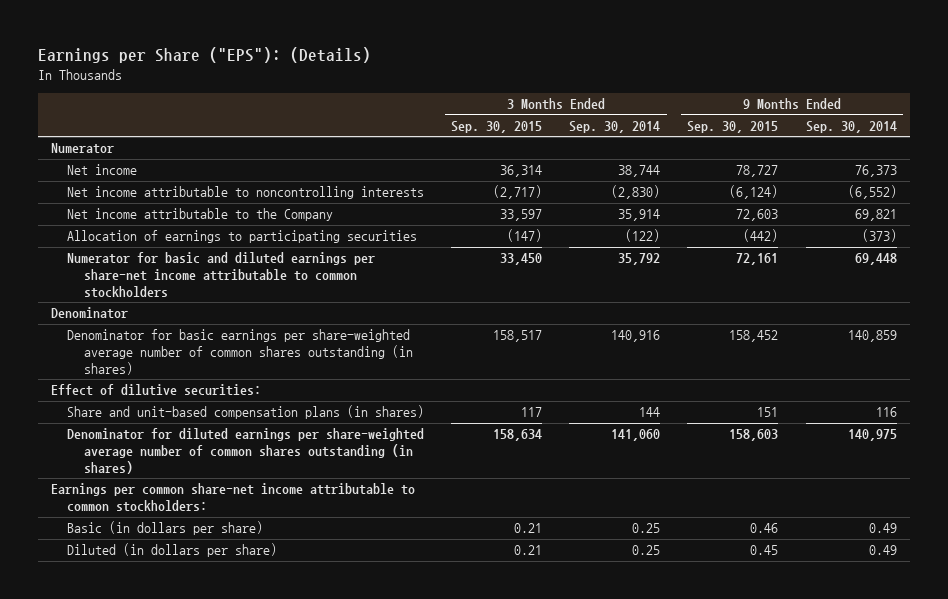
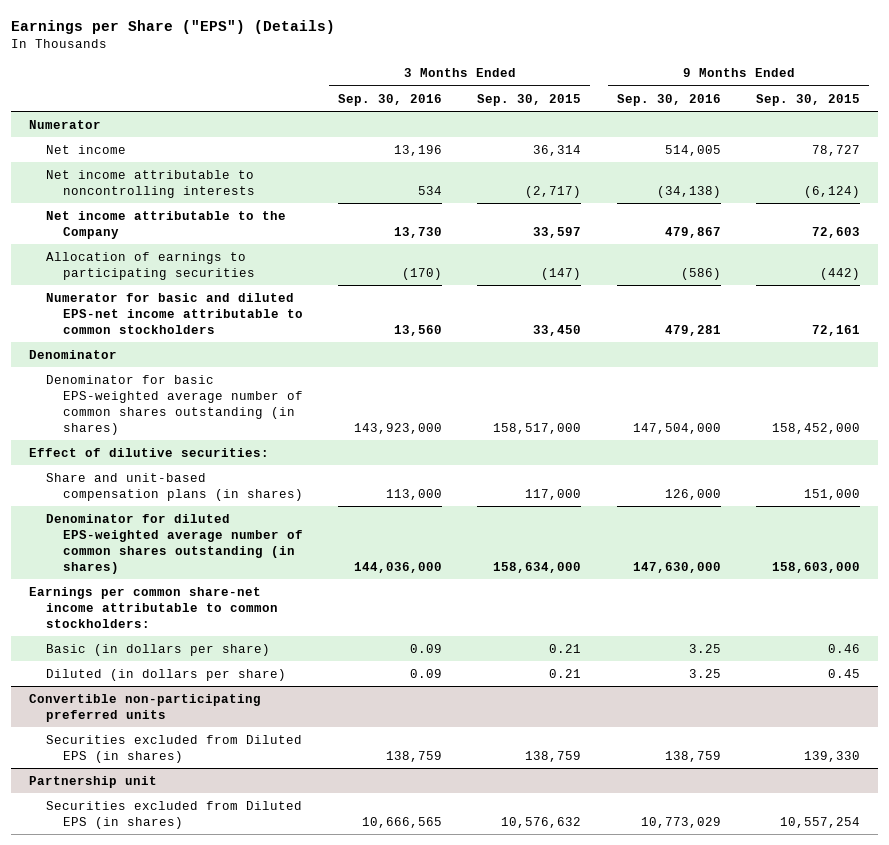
- Earnings per Share ("EPS"): (Details)
+ Earnings per Share ("EPS") (Details)
- | 3 Months Ended Sep. 30, 2015 | 3 Months Ended Sep. 30, 2014 | 9 Months Ended Sep. 30, 2015 | 9 Months Ended Sep. 30, 2014
+ | 3 Months Ended Sep. 30, 2016 | 3 Months Ended Sep. 30, 2015 | 9 Months Ended Sep. 30, 2016 | 9 Months Ended Sep. 30, 2015
- Numerator for basic and diluted earnings per share-net income attributable to common stockholders | 33,450 | 35,792 | 72,161 | 69,448
+ Numerator for basic and diluted EPS-net income attributable to common stockholders | 13,560 | 33,450 | 479,281 | 72,161
- Denominator for basic earnings per share-weighted average number of common shares outstanding (in shares) | 158,517 | 140,916 | 158,452 | 140,859
+ Denominator for basic EPS-weighted average number of common shares outstanding (in shares) | 143,923,000 | 158,517,000 | 147,504,000 | 158,452,000
- Share and unit-based compensation plans (in shares) | 117 | 144 | 151 | 116
- Denominator for diluted earnings per share-weighted average number of common shares outstanding (in shares) | 158,634 | 141,060 | 158,603 | 140,975
+ Share and unit-based compensation plans (in shares) | 113,000 | 117,000 | 126,000 | 151,000
+ Denominator for diluted EPS-weighted average number of common shares outstanding (in shares) | 144,036,000 | 158,634,000 | 147,630,000 | 158,603,000
+ Convertible non-participating preferred units
+ Securities excluded from Diluted EPS (in shares) | 138,759 | 138,759 | 138,759 | 139,330
+ Partnership unit
+ Securities excluded from Diluted EPS (in shares) | 10,666,565 | 10,576,632 | 10,773,029 | 10,557,254

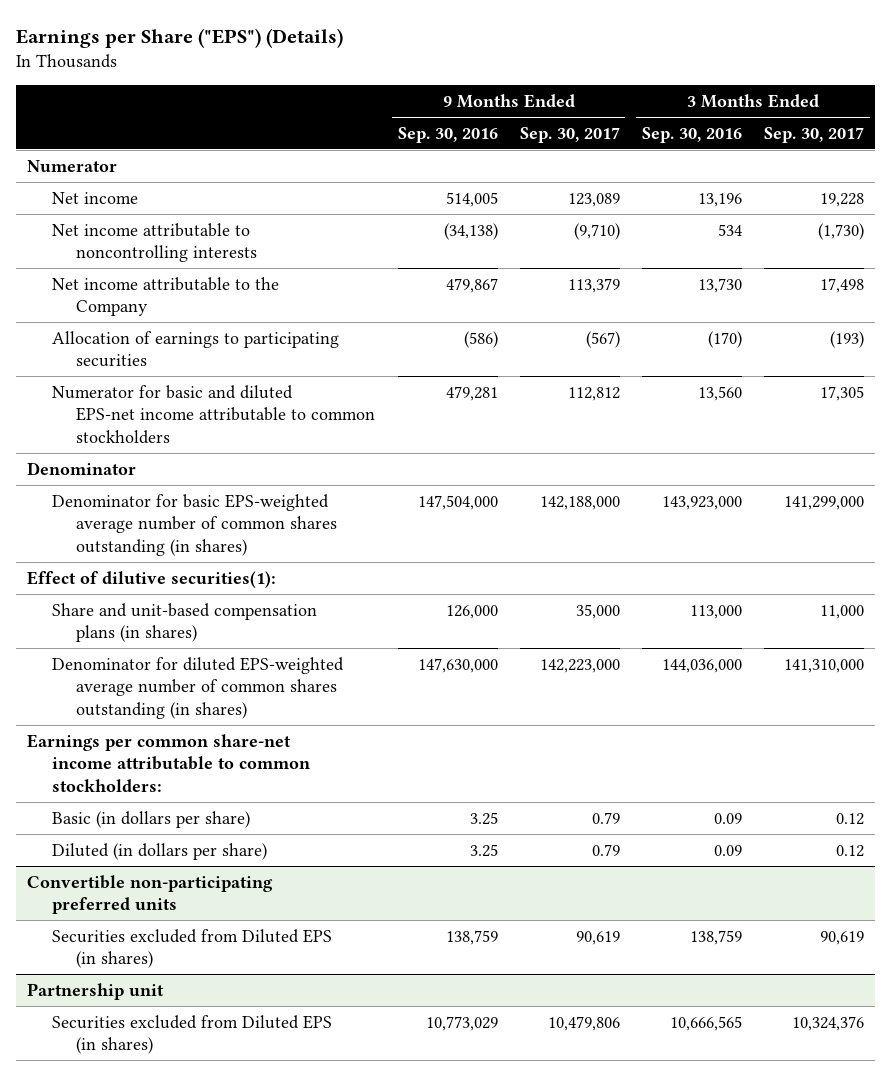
- | 3 Months Ended Sep. 30, 2016 | 3 Months Ended Sep. 30, 2015 | 9 Months Ended Sep. 30, 2016 | 9 Months Ended Sep. 30, 2015
+ | 9 Months Ended Sep. 30, 2016 | 9 Months Ended Sep. 30, 2017 | 3 Months Ended Sep. 30, 2016 | 3 Months Ended Sep. 30, 2017
- Effect of dilutive securities:
+ Effect of dilutive securities(1):

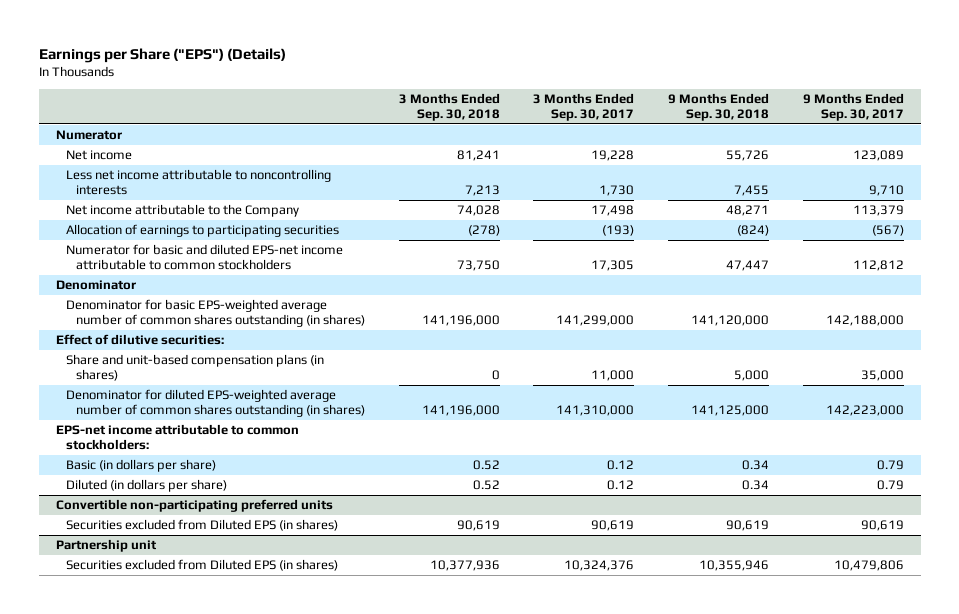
- | 9 Months Ended Sep. 30, 2016 | 9 Months Ended Sep. 30, 2017 | 3 Months Ended Sep. 30, 2016 | 3 Months Ended Sep. 30, 2017
+ | 3 Months Ended Sep. 30, 2018 | 3 Months Ended Sep. 30, 2017 | 9 Months Ended Sep. 30, 2018 | 9 Months Ended Sep. 30, 2017
- Net income attributable to noncontrolling interests | (34,138) | (9,710) | 534 | (1,730)
+ Less net income attributable to noncontrolling interests | 7,213 | 1,730 | 7,455 | 9,710
- Effect of dilutive securities(1):
+ Effect of dilutive securities:
- Earnings per common share-net income attributable to common stockholders:
+ EPS-net income attributable to common stockholders:

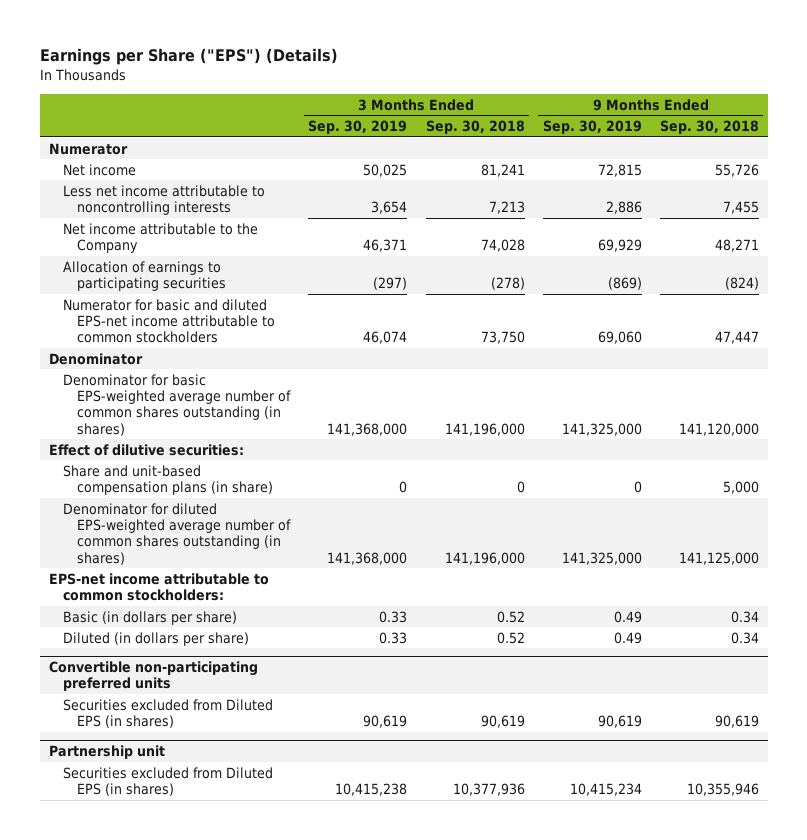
- | 3 Months Ended Sep. 30, 2018 | 3 Months Ended Sep. 30, 2017 | 9 Months Ended Sep. 30, 2018 | 9 Months Ended Sep. 30, 2017
+ | 3 Months Ended Sep. 30, 2019 | 3 Months Ended Sep. 30, 2018 | 9 Months Ended Sep. 30, 2019 | 9 Months Ended Sep. 30, 2018
- Share and unit-based compensation plans (in shares) | 0 | 11,000 | 5,000 | 35,000
+ Share and unit-based compensation plans (in share) | 0 | 0 | 0 | 5,000

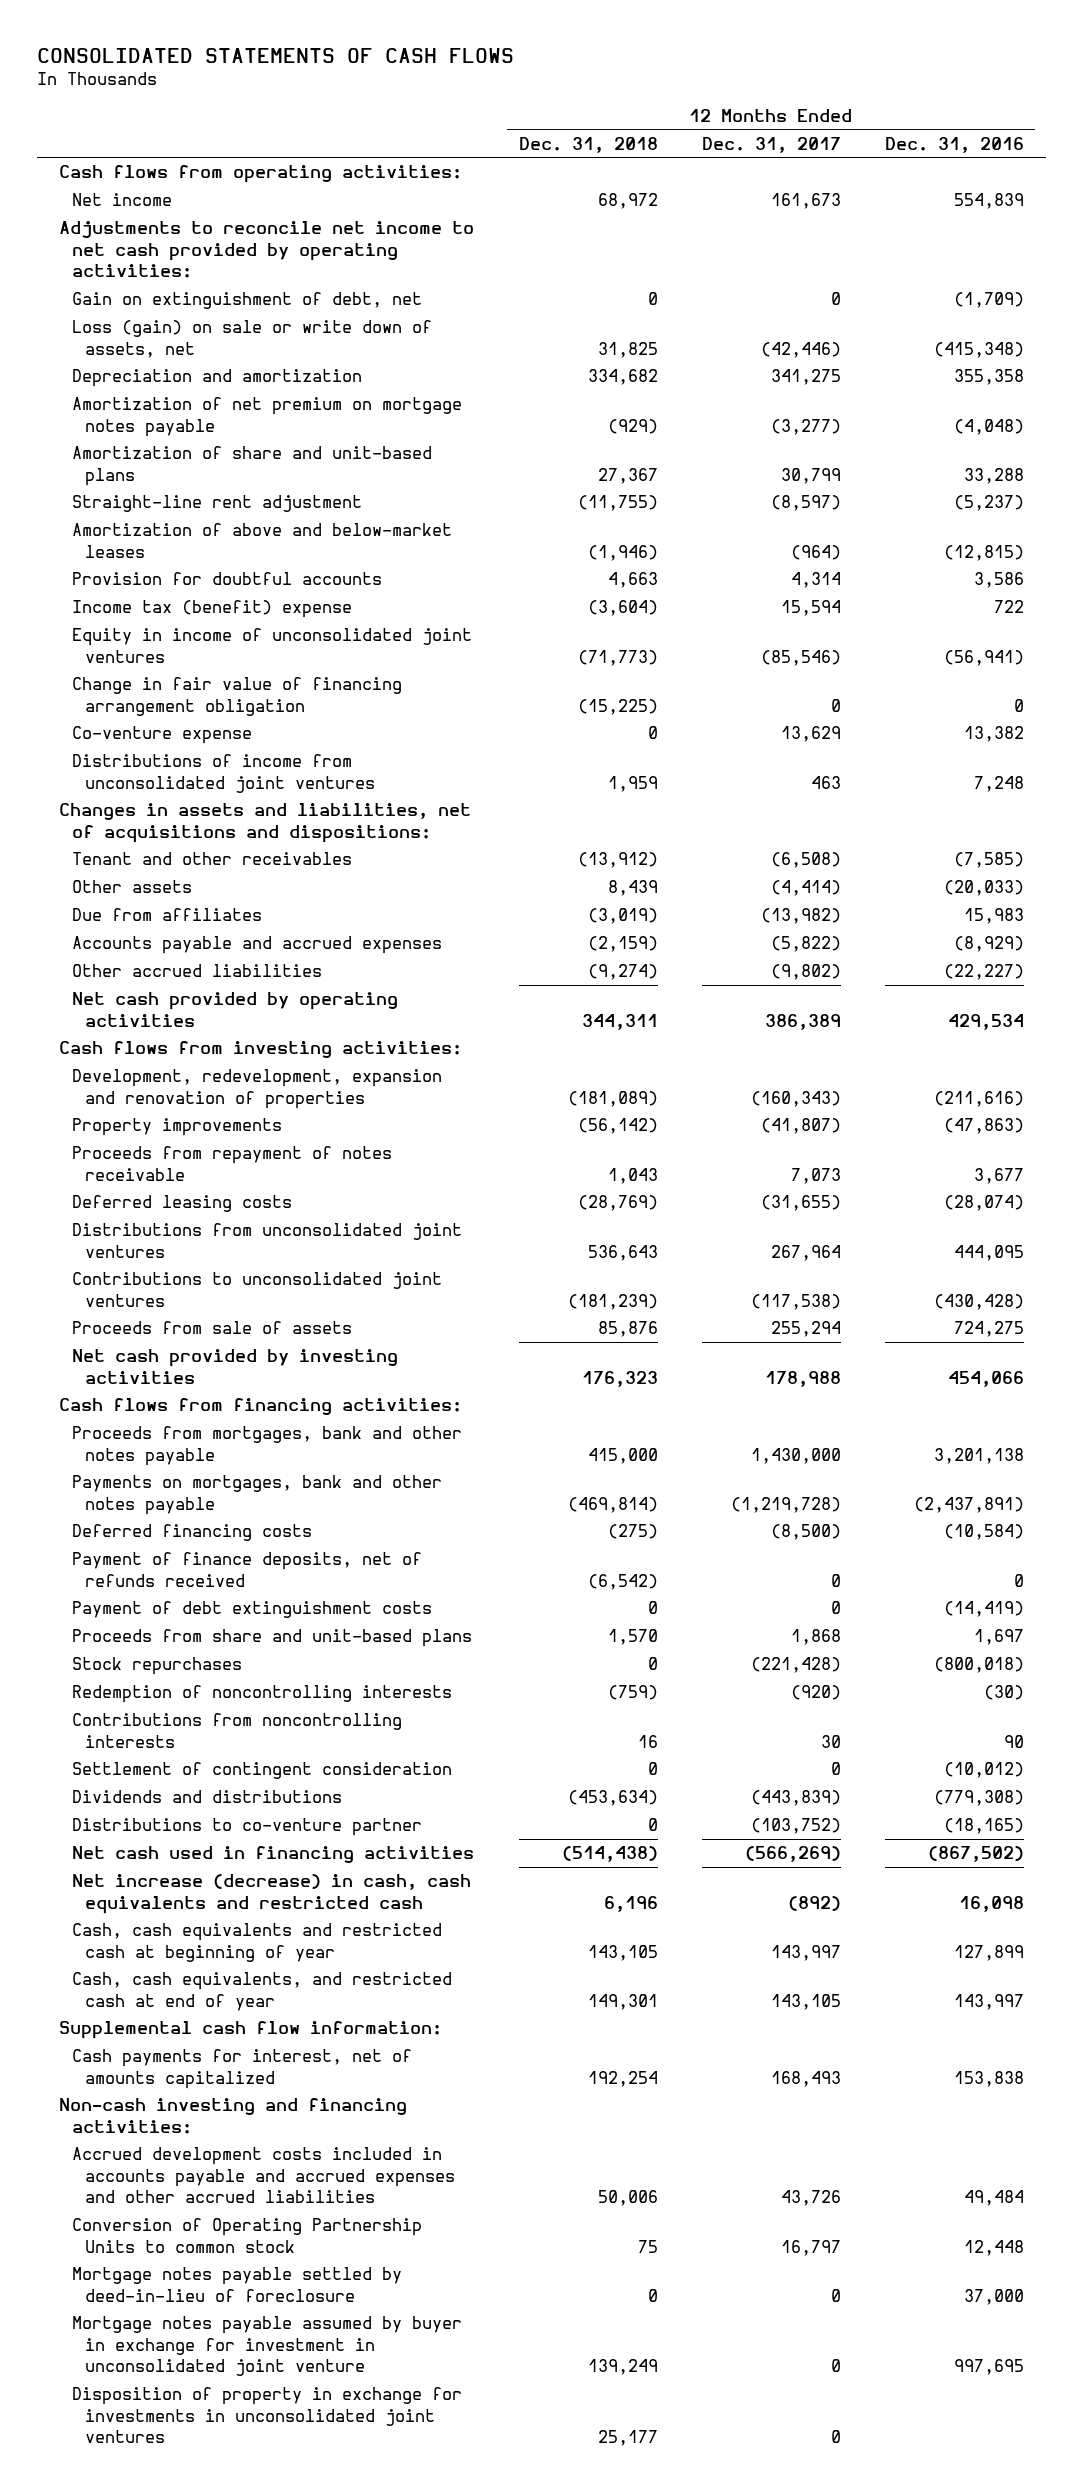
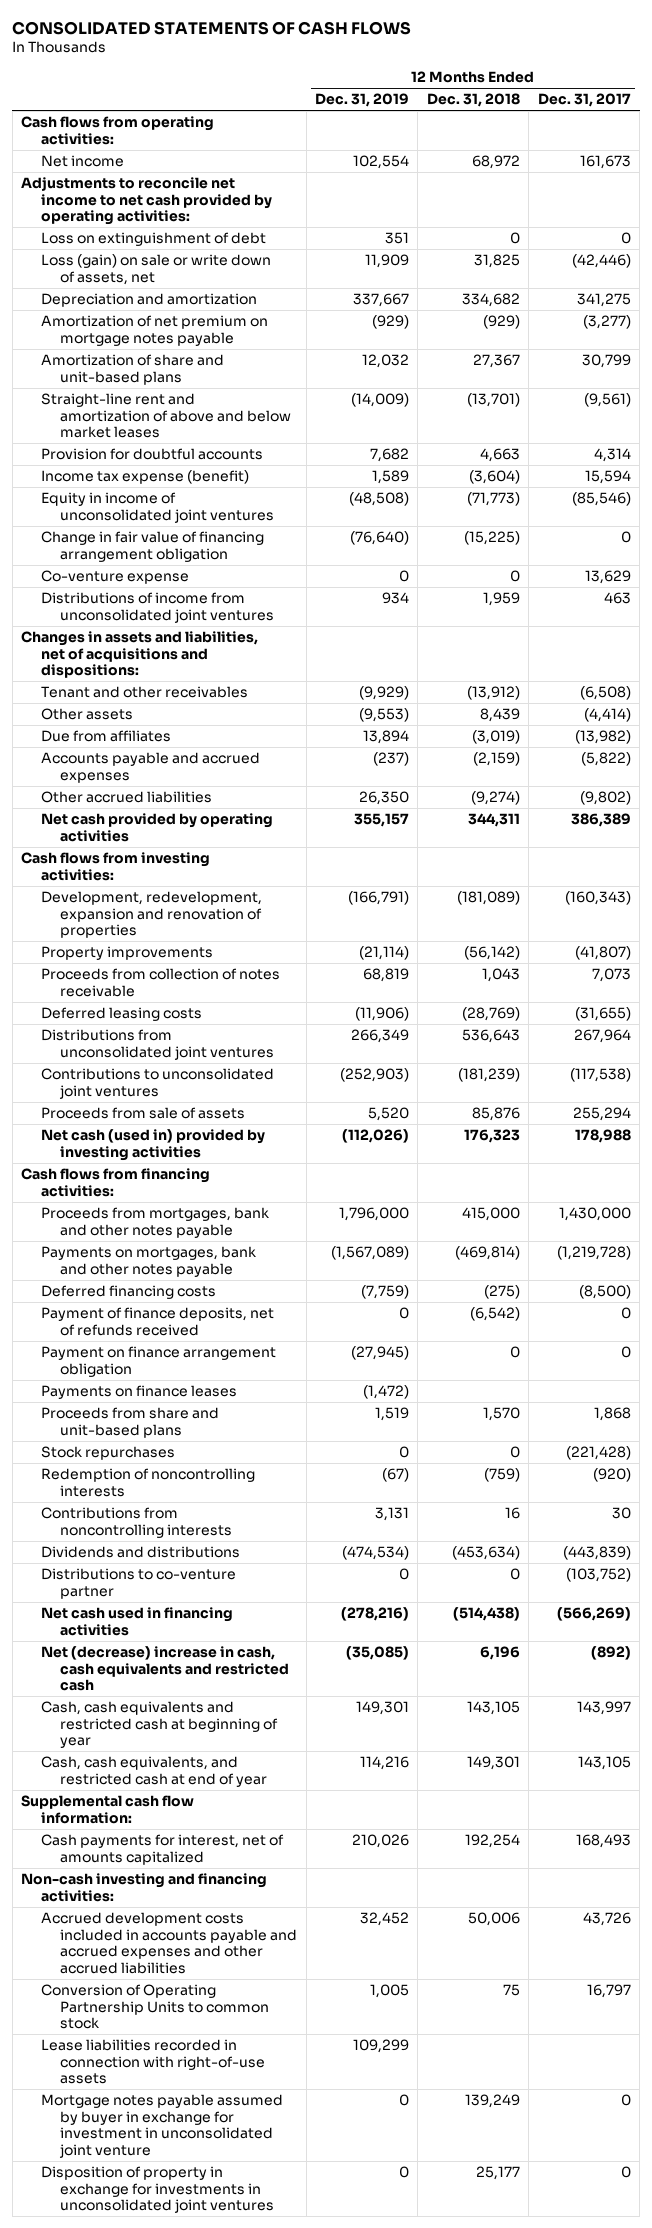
- | 12 Months Ended Dec. 31, 2018 | 12 Months Ended Dec. 31, 2017 | 12 Months Ended Dec. 31, 2016
+ | 12 Months Ended Dec. 31, 2019 | 12 Months Ended Dec. 31, 2018 | 12 Months Ended Dec. 31, 2017
- Gain on extinguishment of debt, net | 0 | 0 | (1,709)
+ Loss on extinguishment of debt | 351 | 0 | 0
- Straight-line rent adjustment | (11,755) | (8,597) | (5,237)
- Amortization of above and below-market leases | (1,946) | (964) | (12,815)
+ Straight-line rent and amortization of above and below market leases | (14,009) | (13,701) | (9,561)
- Income tax (benefit) expense | (3,604) | 15,594 | 722
+ Income tax expense (benefit) | 1,589 | (3,604) | 15,594
- Proceeds from repayment of notes receivable | 1,043 | 7,073 | 3,677
+ Proceeds from collection of notes receivable | 68,819 | 1,043 | 7,073
- Net cash provided by investing activities | 176,323 | 178,988 | 454,066
+ Net cash (used in) provided by investing activities | (112,026) | 176,323 | 178,988
- Payment of debt extinguishment costs | 0 | 0 | (14,419)
+ Payment on finance arrangement obligation | (27,945) | 0 | 0
+ Payments on finance leases | (1,472) | |
- Settlement of contingent consideration | 0 | 0 | (10,012)
- Net increase (decrease) in cash, cash equivalents and restricted cash | 6,196 | (892) | 16,098
+ Net (decrease) increase in cash, cash equivalents and restricted cash | (35,085) | 6,196 | (892)
- Mortgage notes payable settled by deed-in-lieu of foreclosure | 0 | 0 | 37,000
+ Lease liabilities recorded in connection with right-of-use assets | 109,299 | |

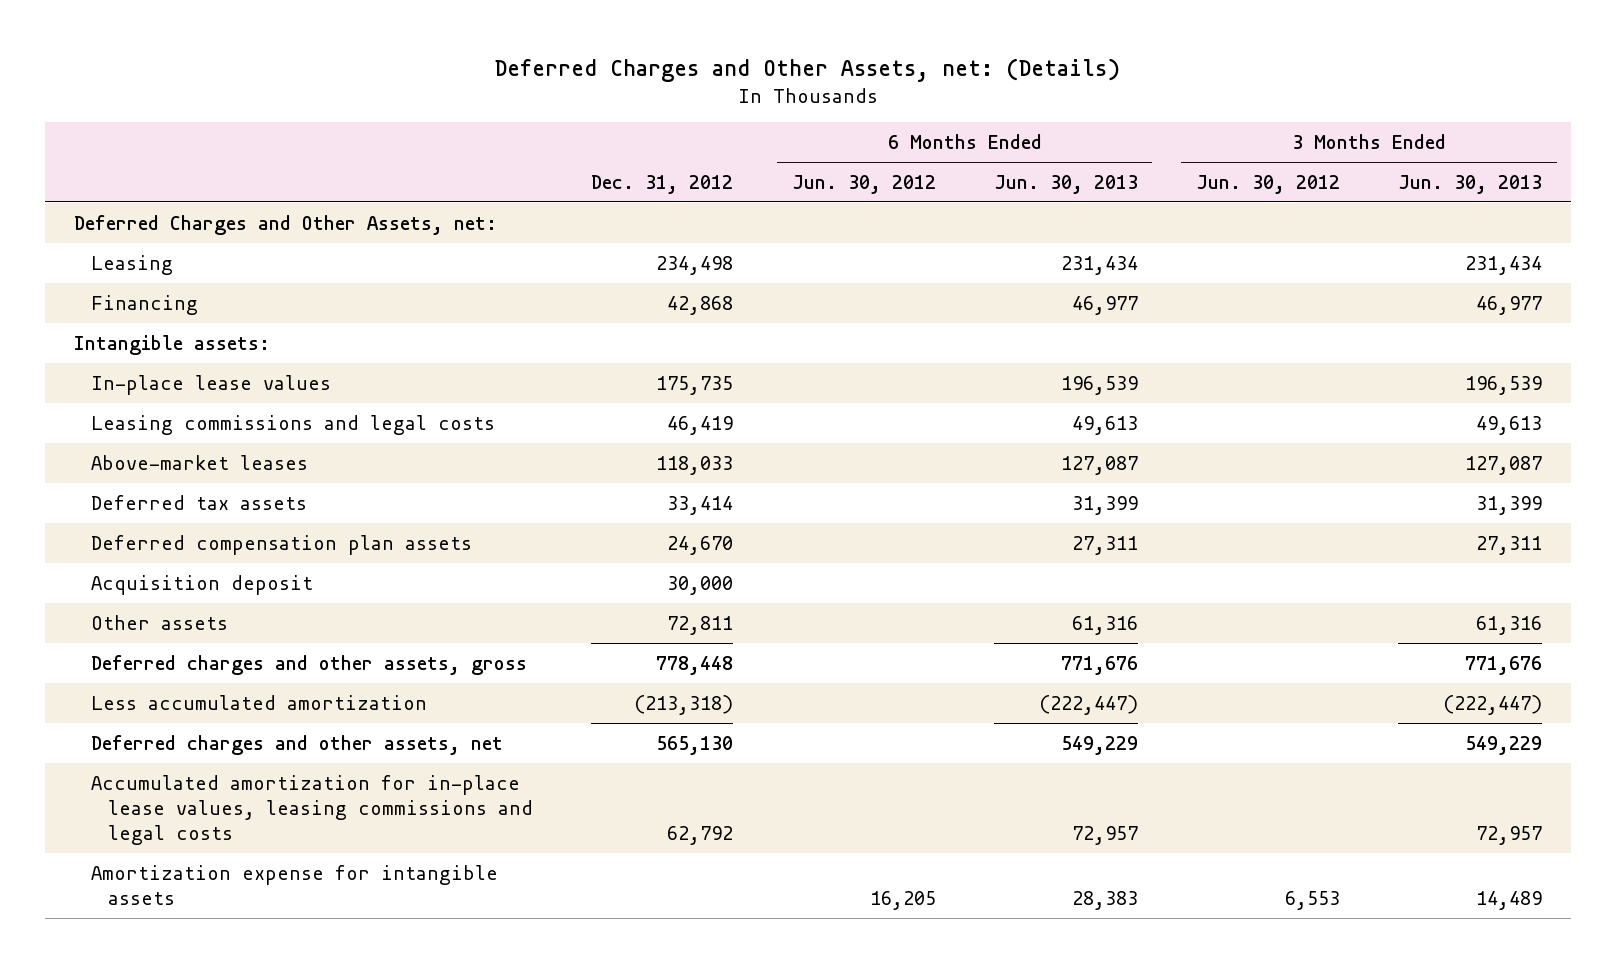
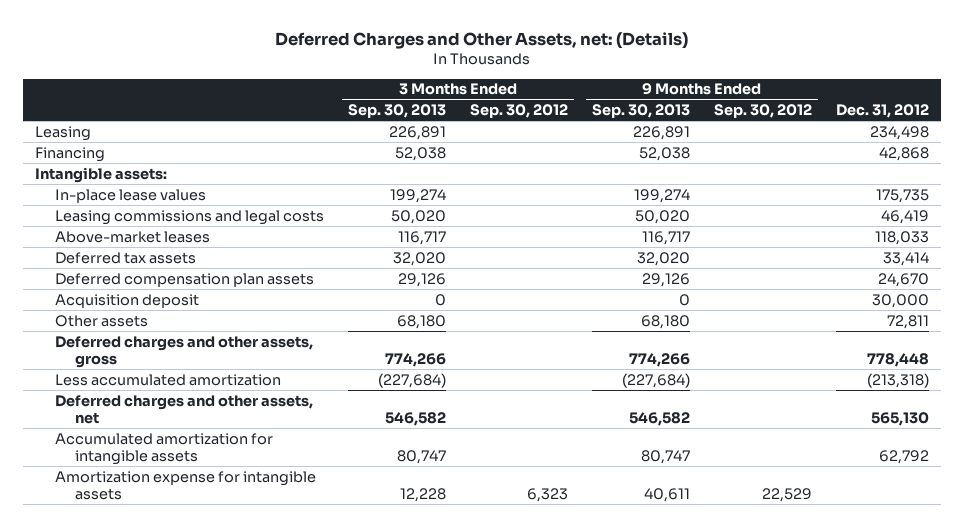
- | Dec. 31, 2012 | 6 Months Ended Jun. 30, 2012 | 6 Months Ended Jun. 30, 2013 | 3 Months Ended Jun. 30, 2012 | 3 Months Ended Jun. 30, 2013
+ | 3 Months Ended Sep. 30, 2013 | 3 Months Ended Sep. 30, 2012 | 9 Months Ended Sep. 30, 2013 | 9 Months Ended Sep. 30, 2012 | Dec. 31, 2012
- Deferred Charges and Other Assets, net:
- Accumulated amortization for in-place lease values, leasing commissions and legal costs | 62,792 | | 72,957 | | 72,957
+ Accumulated amortization for intangible assets | 80,747 | | 80,747 | | 62,792

